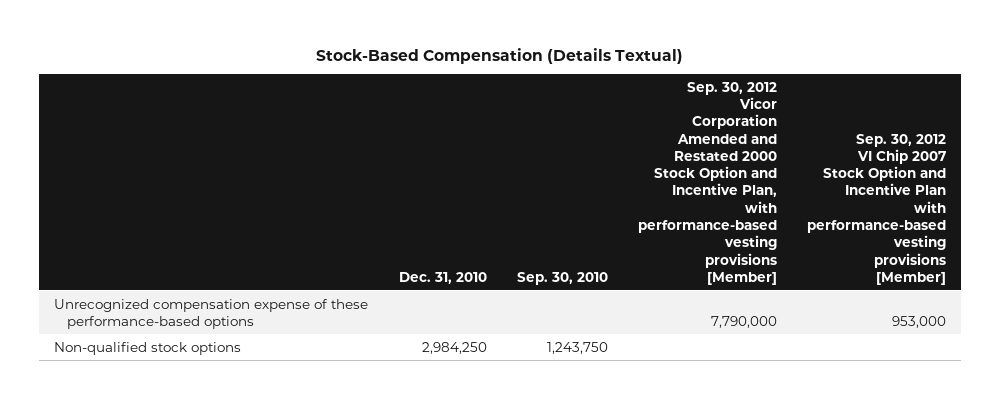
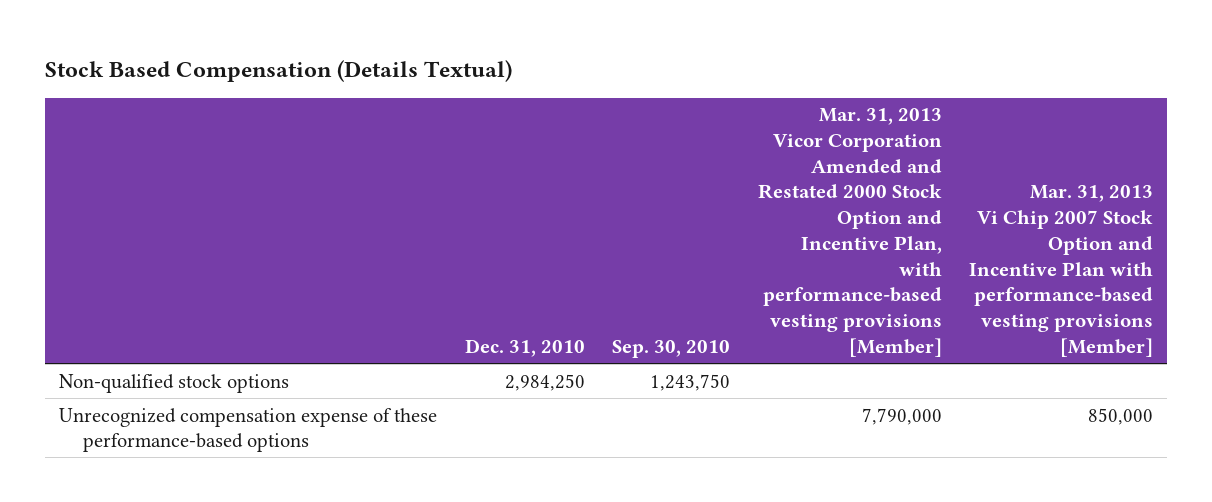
- Stock-Based Compensation (Details Textual)
+ Stock Based Compensation (Details Textual)
- | Dec. 31, 2010 | Sep. 30, 2010 | Sep. 30, 2012 Vicor Corporation Amended and Restated 2000 Stock Option and Incentive Plan, with performance-based vesting provisions [Member] | Sep. 30, 2012 VI Chip 2007 Stock Option and Incentive Plan with performance-based vesting provisions [Member]
+ | Dec. 31, 2010 | Sep. 30, 2010 | Mar. 31, 2013 Vicor Corporation Amended and Restated 2000 Stock Option and Incentive Plan, with performance-based vesting provisions [Member] | Mar. 31, 2013 Vi Chip 2007 Stock Option and Incentive Plan with performance-based vesting provisions [Member]
moved down: Unrecognized compensation expense of these performance-based options | | | 7,790,000 | 850,000

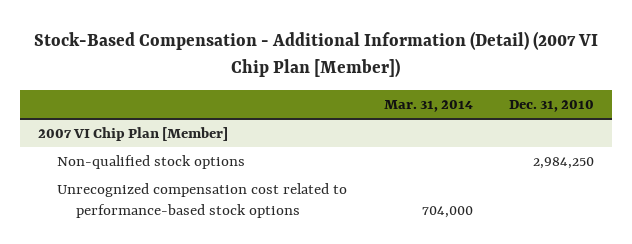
- Stock Based Compensation (Details Textual)
+ Stock-Based Compensation - Additional Information (Detail) (2007 VI Chip Plan [Member])
- | Dec. 31, 2010 | Sep. 30, 2010 | Mar. 31, 2013 Vicor Corporation Amended and Restated 2000 Stock Option and Incentive Plan, with performance-based vesting provisions [Member] | Mar. 31, 2013 Vi Chip 2007 Stock Option and Incentive Plan with performance-based vesting provisions [Member]
+ | Mar. 31, 2014 | Dec. 31, 2010
+ 2007 VI Chip Plan [Member]
- Unrecognized compensation expense of these performance-based options | | | 7,790,000 | 850,000
+ Unrecognized compensation cost related to performance-based stock options | 704,000 |

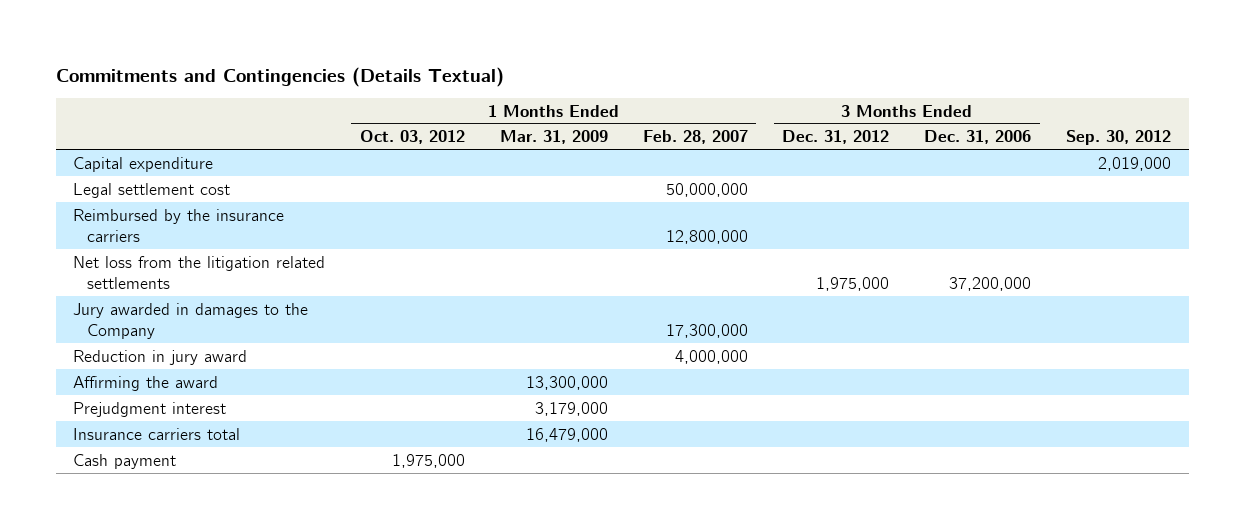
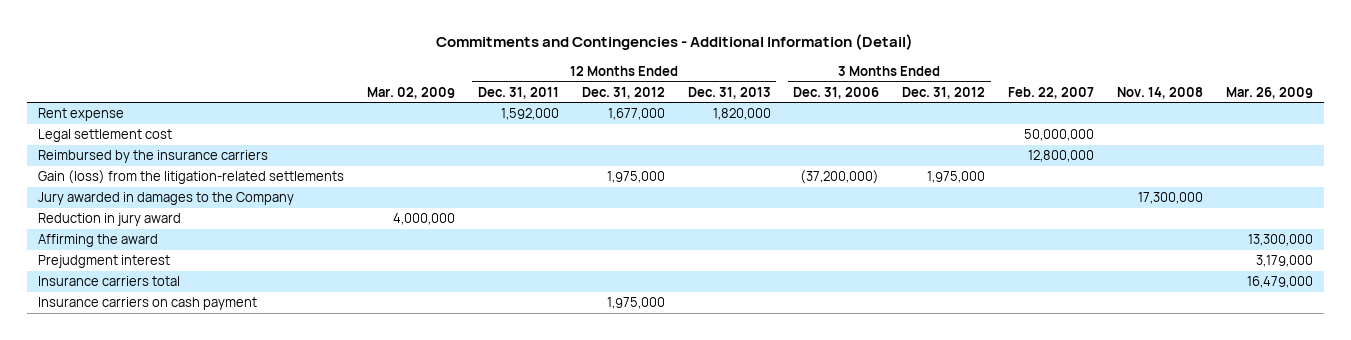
- Commitments and Contingencies (Details Textual)
+ Commitments and Contingencies - Additional Information (Detail)
- | 1 Months Ended Oct. 03, 2012 | 1 Months Ended Mar. 31, 2009 | 1 Months Ended Feb. 28, 2007 | 3 Months Ended Dec. 31, 2012 | 3 Months Ended Dec. 31, 2006 | Sep. 30, 2012
+ | Mar. 02, 2009 | 12 Months Ended Dec. 31, 2011 | 12 Months Ended Dec. 31, 2012 | 12 Months Ended Dec. 31, 2013 | 3 Months Ended Dec. 31, 2006 | 3 Months Ended Dec. 31, 2012 | Feb. 22, 2007 | Nov. 14, 2008 | Mar. 26, 2009
- Capital expenditure | | | | | | 2,019,000
+ Rent expense | | 1,592,000 | 1,677,000 | 1,820,000 | | | | |
- Net loss from the litigation related settlements | | | | 1,975,000 | 37,200,000 |
+ Gain (loss) from the litigation-related settlements | | | 1,975,000 | | (37,200,000) | 1,975,000 | | |
- Cash payment | 1,975,000 | | | | |
+ Insurance carriers on cash payment | | | 1,975,000 | | | | | |

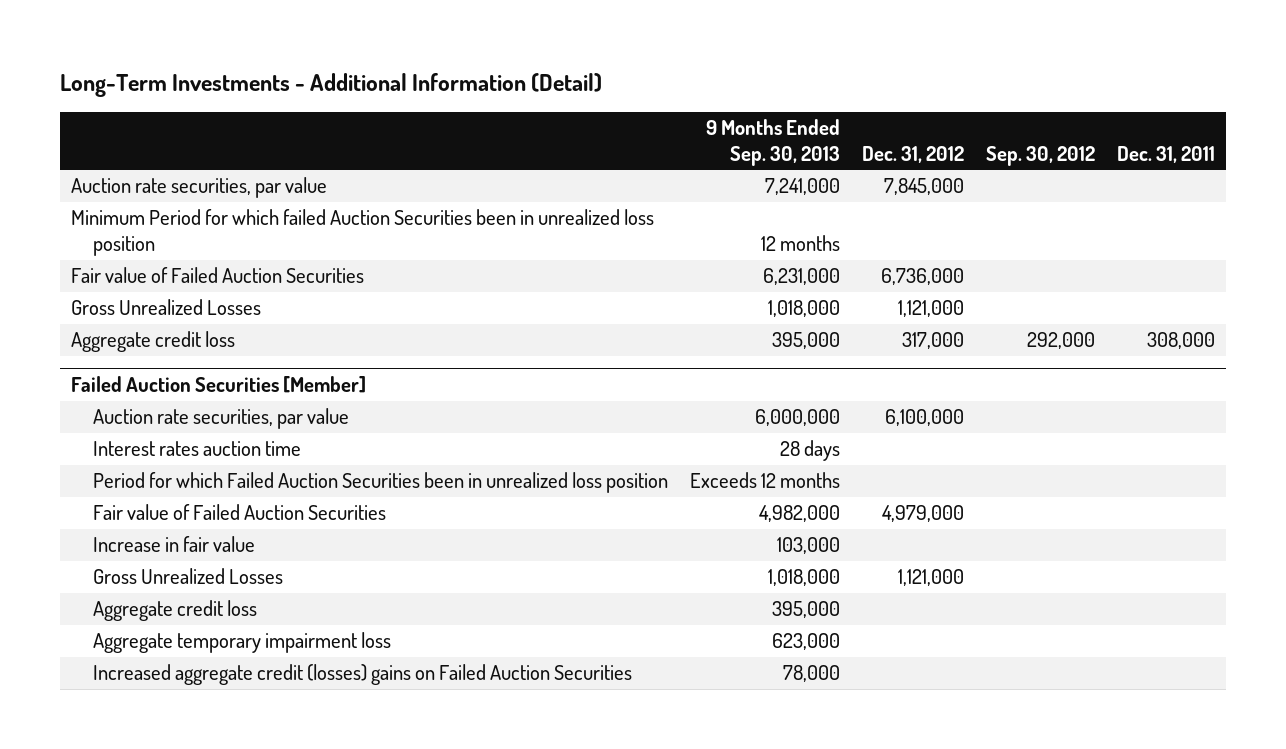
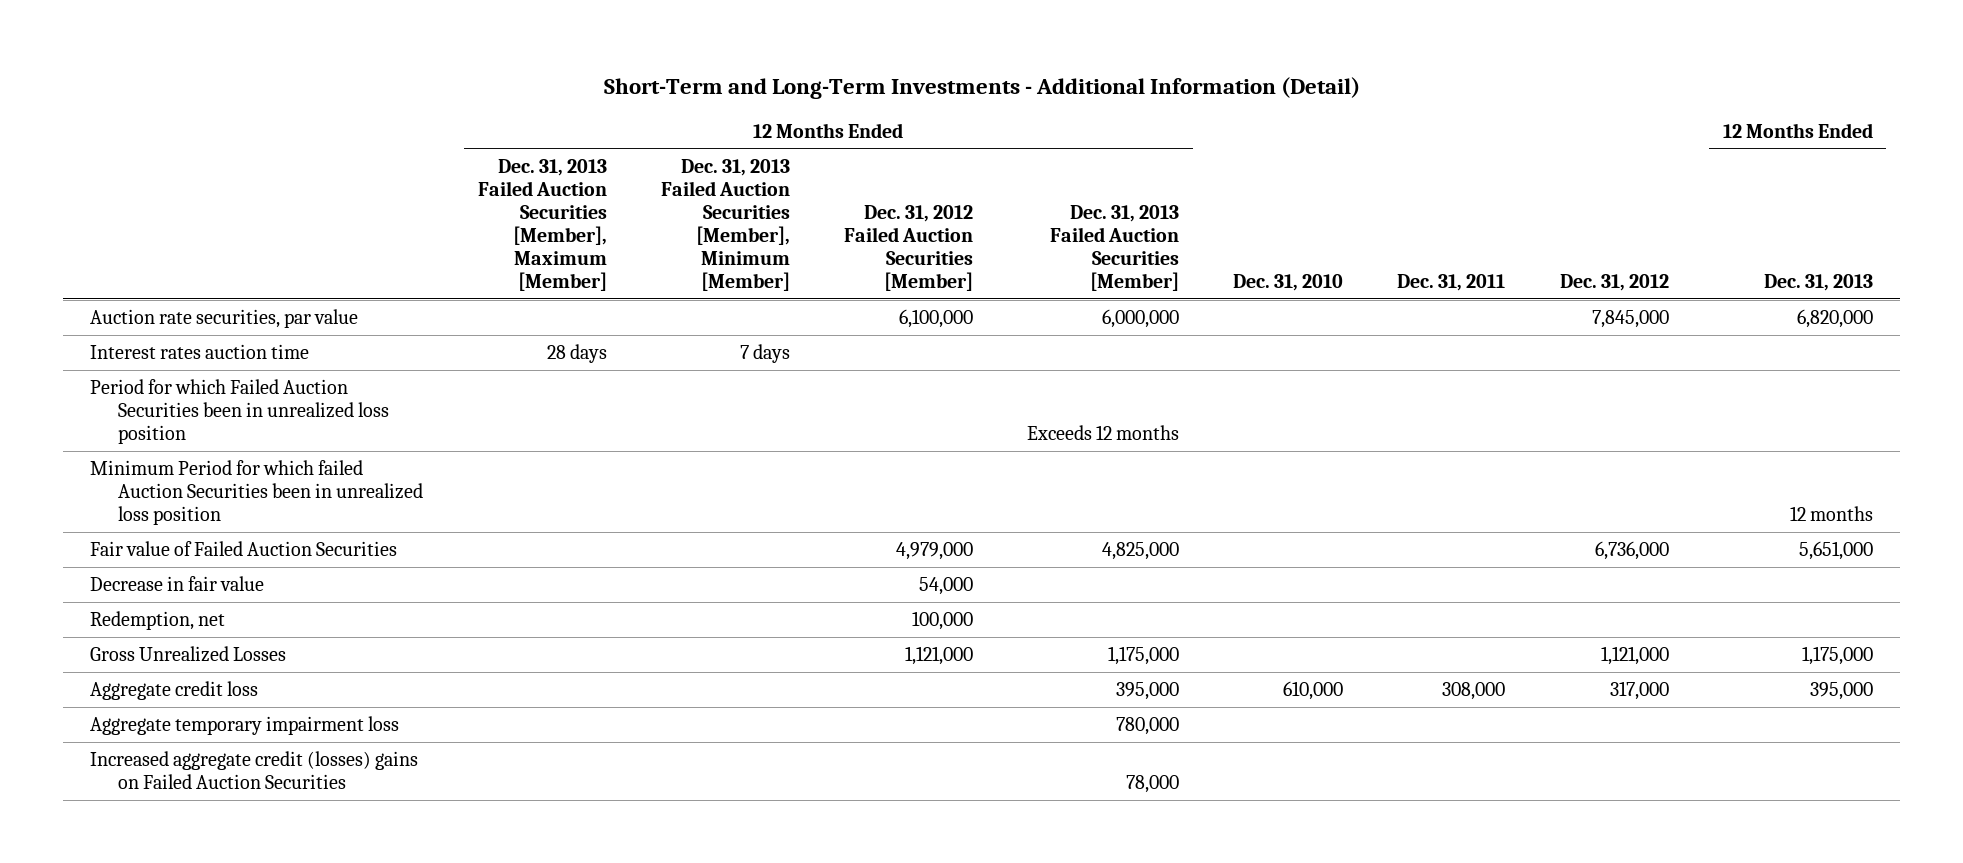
- Long-Term Investments - Additional Information (Detail)
+ Short-Term and Long-Term Investments - Additional Information (Detail)
- | 9 Months Ended Sep. 30, 2013 | Dec. 31, 2012 | Sep. 30, 2012 | Dec. 31, 2011
+ | 12 Months Ended Dec. 31, 2013 Failed Auction Securities [Member], Maximum [Member] | 12 Months Ended Dec. 31, 2013 Failed Auction Securities [Member], Minimum [Member] | 12 Months Ended Dec. 31, 2012 Failed Auction Securities [Member] | 12 Months Ended Dec. 31, 2013 Failed Auction Securities [Member] | Dec. 31, 2010 | Dec. 31, 2011 | Dec. 31, 2012 | 12 Months Ended Dec. 31, 2013
+ Interest rates auction time | 28 days | 7 days | | | | | |
+ Period for which Failed Auction Securities been in unrealized loss position | | | | Exceeds 12 months | | | |
+ Decrease in fair value | | | 54,000 | | | | |
+ Redemption, net | | | 100,000 | | | | |
- Failed Auction Securities [Member]
- Auction rate securities, par value | 6,000,000 | 6,100,000 | |
- Interest rates auction time | 28 days | | |
- Period for which Failed Auction Securities been in unrealized loss position | Exceeds 12 months | | |
- Fair value of Failed Auction Securities | 4,982,000 | 4,979,000 | |
- Increase in fair value | 103,000 | | |
- Gross Unrealized Losses | 1,018,000 | 1,121,000 | |
- Aggregate credit loss | 395,000 | | |
- Aggregate temporary impairment loss | 623,000 | | |
- Increased aggregate credit (losses) gains on Failed Auction Securities | 78,000 | | |
+ Aggregate temporary impairment loss | | | | 780,000 | | | |
+ Increased aggregate credit (losses) gains on Failed Auction Securities | | | | 78,000 | | | |

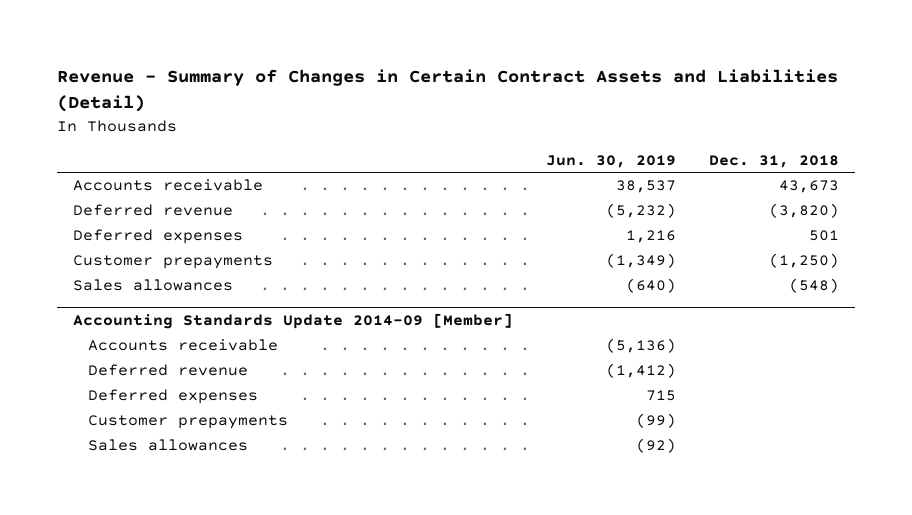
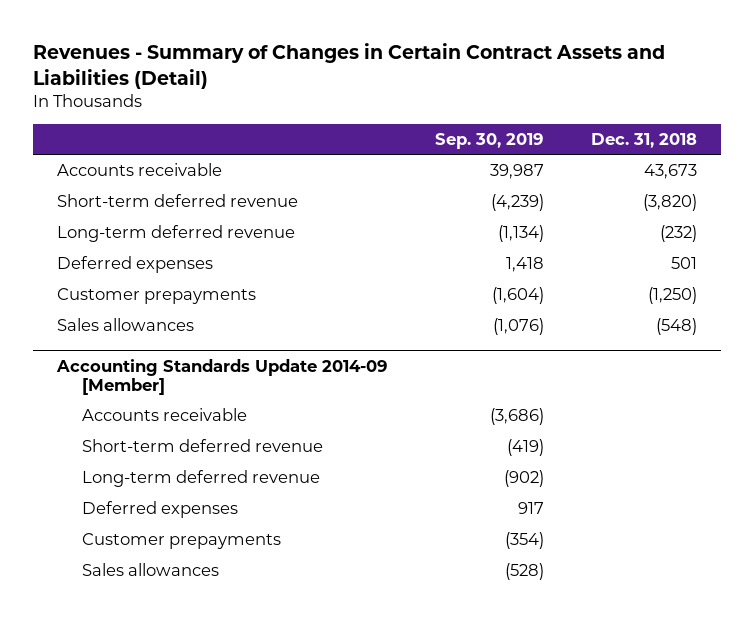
- Revenue - Summary of Changes in Certain Contract Assets and Liabilities (Detail)
+ Revenues - Summary of Changes in Certain Contract Assets and Liabilities (Detail)
- | Jun. 30, 2019 | Dec. 31, 2018
+ | Sep. 30, 2019 | Dec. 31, 2018
- Deferred revenue | (5,232) | (3,820)
+ Short-term deferred revenue | (4,239) | (3,820)
+ Long-term deferred revenue | (1,134) | (232)
@ Accounting Standards Update 2014-09 [Member]
- Deferred revenue | (1,412) |
+ Short-term deferred revenue | (419) |
+ Long-term deferred revenue | (902) |

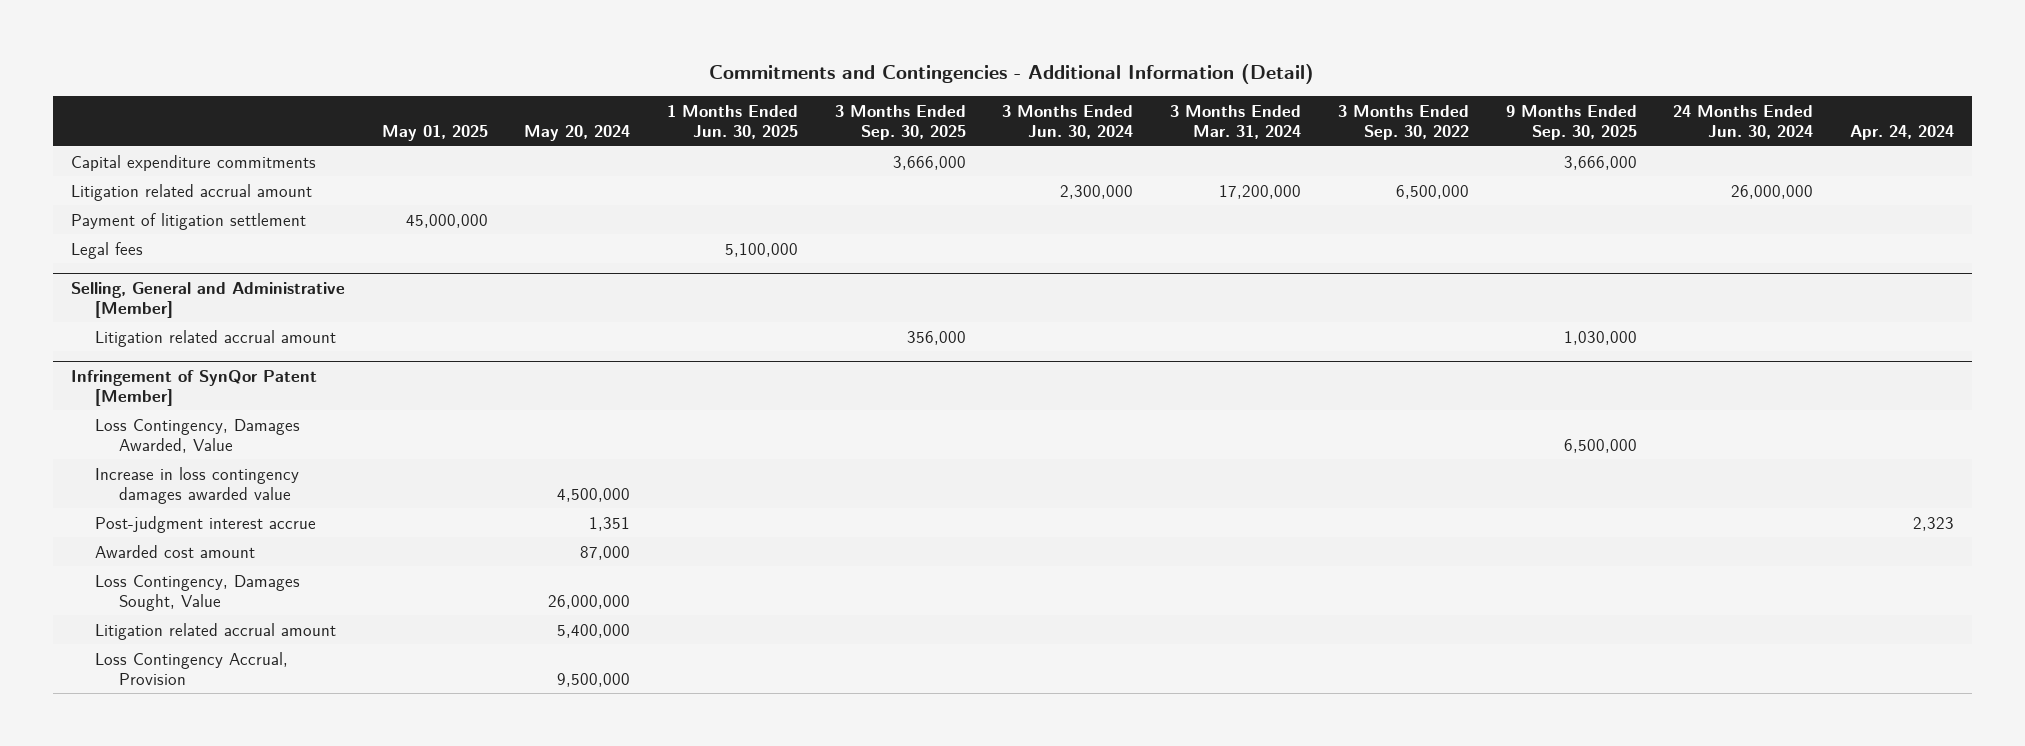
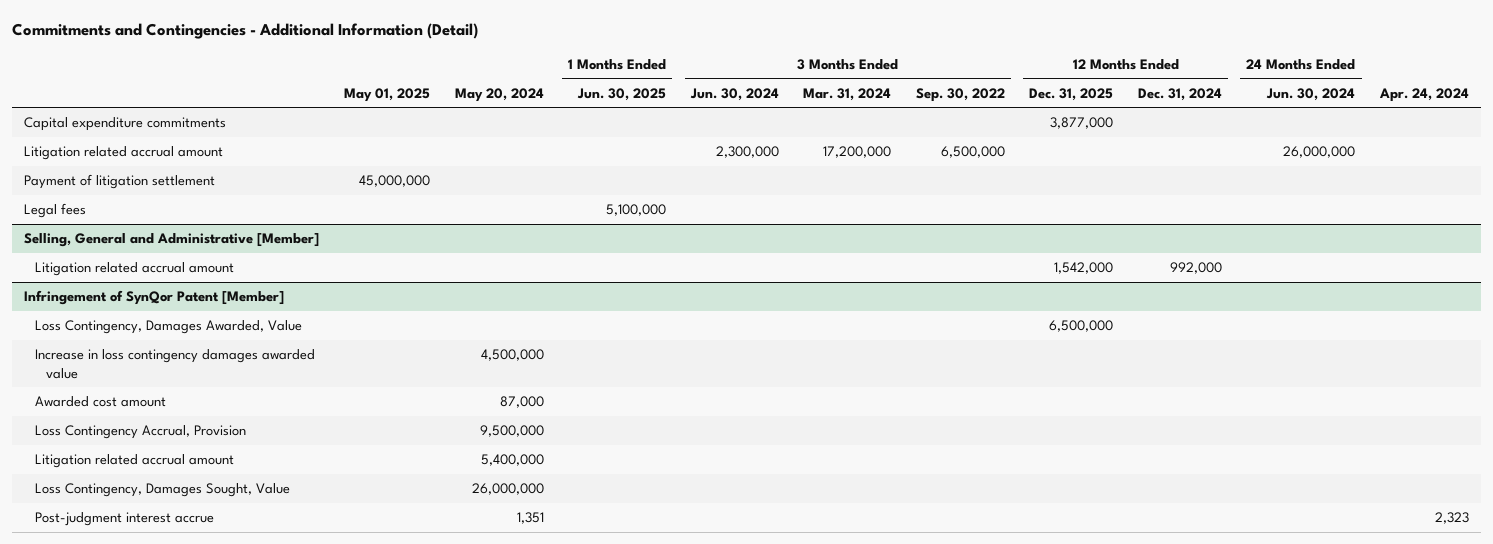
- | May 01, 2025 | May 20, 2024 | 1 Months Ended Jun. 30, 2025 | 3 Months Ended Sep. 30, 2025 | 3 Months Ended Jun. 30, 2024 | 3 Months Ended Mar. 31, 2024 | 3 Months Ended Sep. 30, 2022 | 9 Months Ended Sep. 30, 2025 | 24 Months Ended Jun. 30, 2024 | Apr. 24, 2024
+ | May 01, 2025 | May 20, 2024 | 1 Months Ended Jun. 30, 2025 | 3 Months Ended Jun. 30, 2024 | 3 Months Ended Mar. 31, 2024 | 3 Months Ended Sep. 30, 2022 | 12 Months Ended Dec. 31, 2025 | 12 Months Ended Dec. 31, 2024 | 24 Months Ended Jun. 30, 2024 | Apr. 24, 2024
@ Infringement of SynQor Patent [Member]
moved down: Litigation related accrual amount | | 5,400,000 | | | | | | | |
moved down: Loss Contingency, Damages Sought, Value | | 26,000,000 | | | | | | | |
moved down: Post-judgment interest accrue | | 1,351 | | | | | | | | 2,323

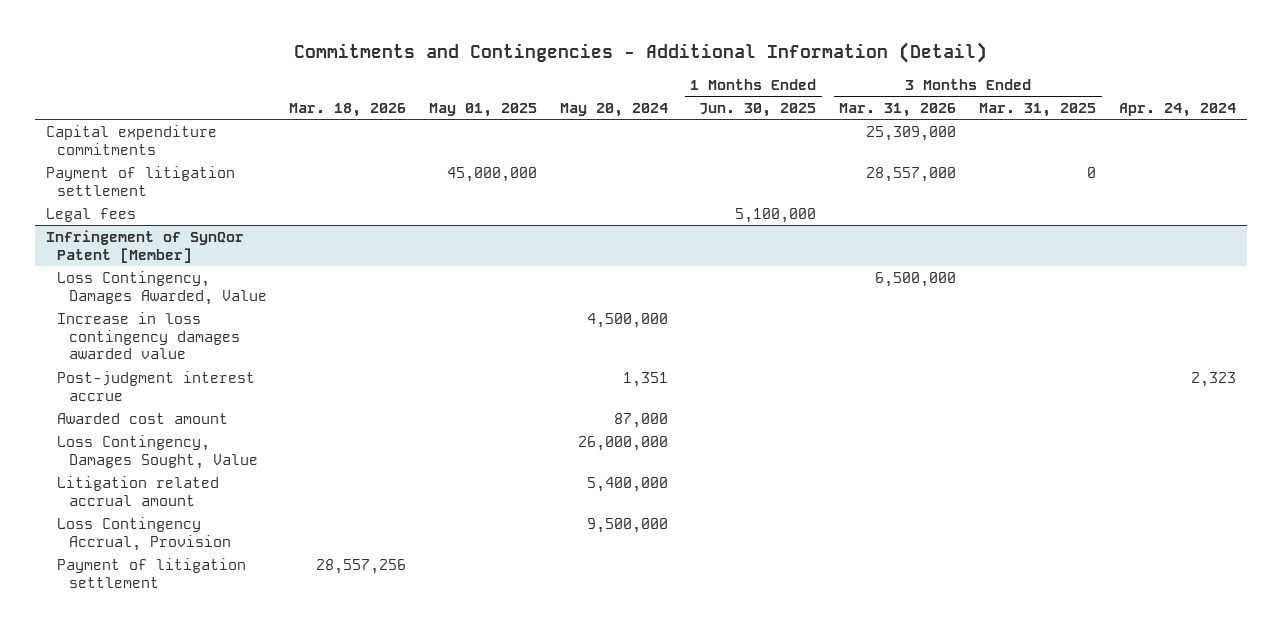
- | May 01, 2025 | May 20, 2024 | 1 Months Ended Jun. 30, 2025 | 3 Months Ended Jun. 30, 2024 | 3 Months Ended Mar. 31, 2024 | 3 Months Ended Sep. 30, 2022 | 12 Months Ended Dec. 31, 2025 | 12 Months Ended Dec. 31, 2024 | 24 Months Ended Jun. 30, 2024 | Apr. 24, 2024
+ | Mar. 18, 2026 | May 01, 2025 | May 20, 2024 | 1 Months Ended Jun. 30, 2025 | 3 Months Ended Mar. 31, 2026 | 3 Months Ended Mar. 31, 2025 | Apr. 24, 2024
- Litigation related accrual amount | | | | 2,300,000 | 17,200,000 | 6,500,000 | | | 26,000,000 |
- Selling, General and Administrative [Member]
- Litigation related accrual amount | | | | | | | 1,542,000 | 992,000 | |
@ Infringement of SynQor Patent [Member]
moved up: Post-judgment interest accrue | | | 1,351 | | | | 2,323
moved down: Litigation related accrual amount | | | 5,400,000 | | | |
moved down: Loss Contingency Accrual, Provision | | | 9,500,000 | | | |
+ Payment of litigation settlement | 28,557,256 | | | | | |

